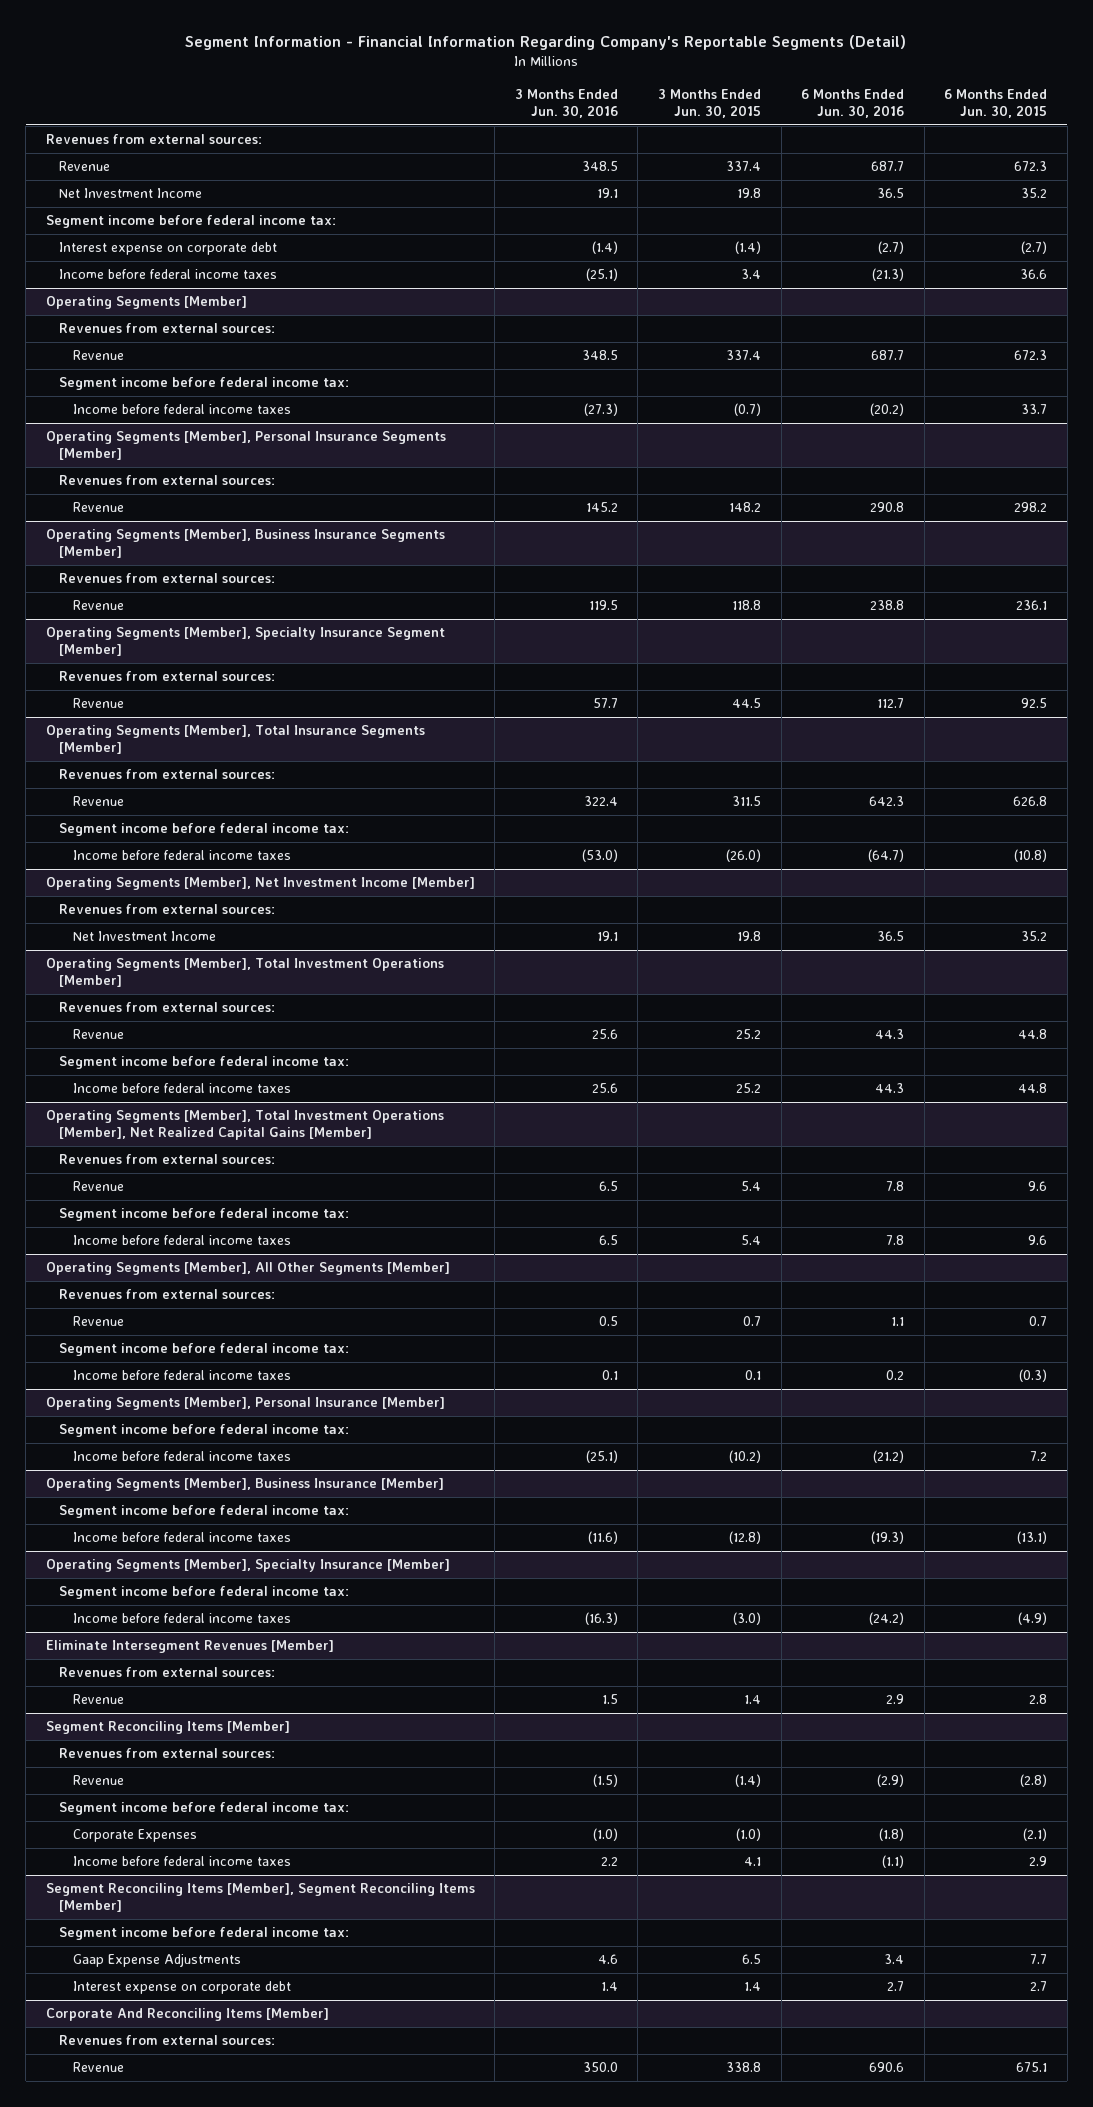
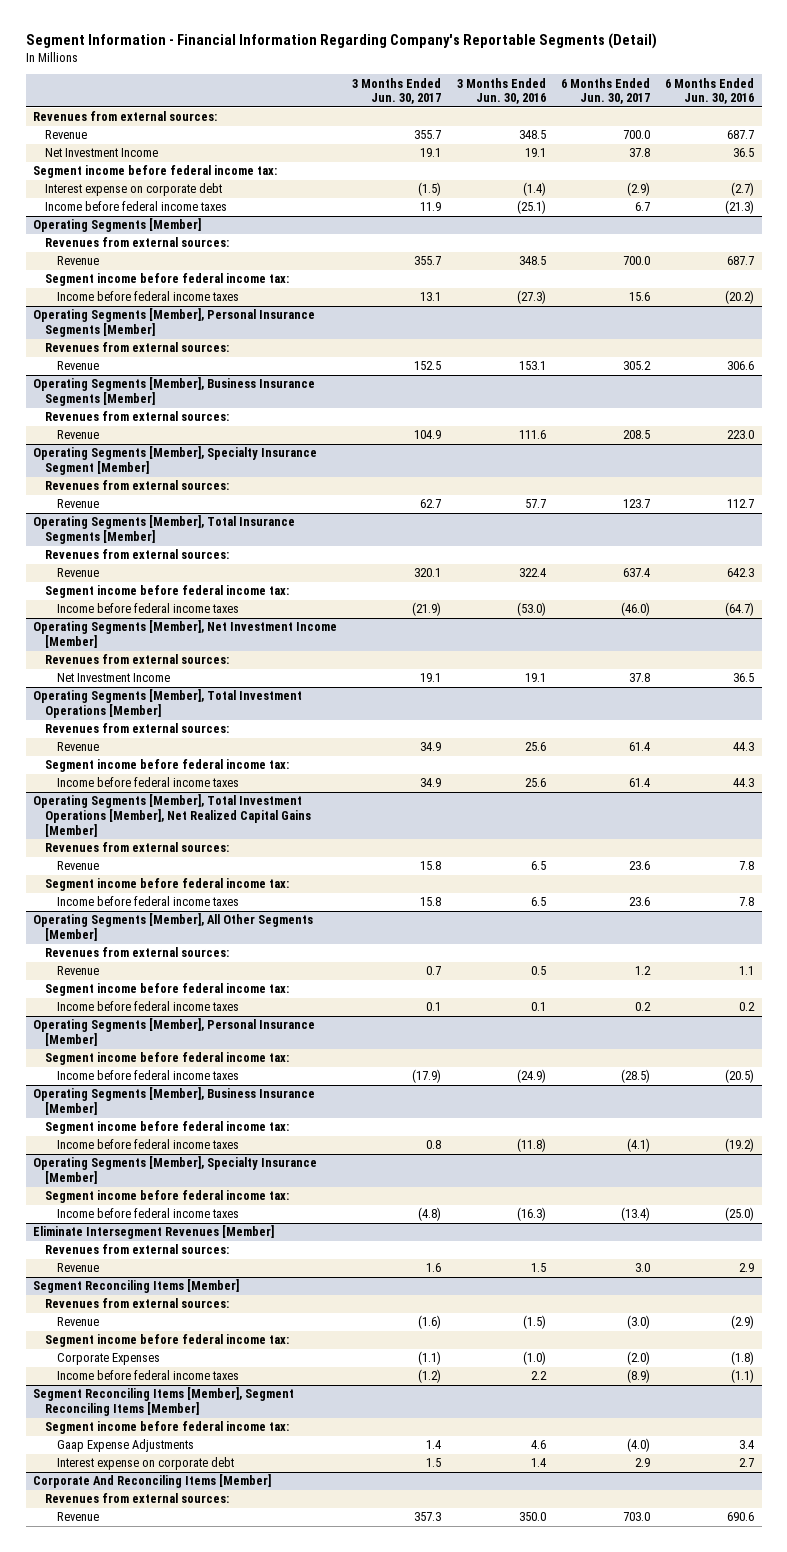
- | 3 Months Ended Jun. 30, 2016 | 3 Months Ended Jun. 30, 2015 | 6 Months Ended Jun. 30, 2016 | 6 Months Ended Jun. 30, 2015
+ | 3 Months Ended Jun. 30, 2017 | 3 Months Ended Jun. 30, 2016 | 6 Months Ended Jun. 30, 2017 | 6 Months Ended Jun. 30, 2016
@ Operating Segments [Member], Personal Insurance Segments [Member]
- Revenue | 145.2 | 148.2 | 290.8 | 298.2
+ Revenue | 152.5 | 153.1 | 305.2 | 306.6
@ Operating Segments [Member], Business Insurance Segments [Member]
- Revenue | 119.5 | 118.8 | 238.8 | 236.1
+ Revenue | 104.9 | 111.6 | 208.5 | 223.0
@ Operating Segments [Member], Personal Insurance [Member]
- Income before federal income taxes | (25.1) | (10.2) | (21.2) | 7.2
+ Income before federal income taxes | (17.9) | (24.9) | (28.5) | (20.5)
@ Operating Segments [Member], Business Insurance [Member]
- Income before federal income taxes | (11.6) | (12.8) | (19.3) | (13.1)
+ Income before federal income taxes | 0.8 | (11.8) | (4.1) | (19.2)
@ Operating Segments [Member], Specialty Insurance [Member]
- Income before federal income taxes | (16.3) | (3.0) | (24.2) | (4.9)
+ Income before federal income taxes | (4.8) | (16.3) | (13.4) | (25.0)

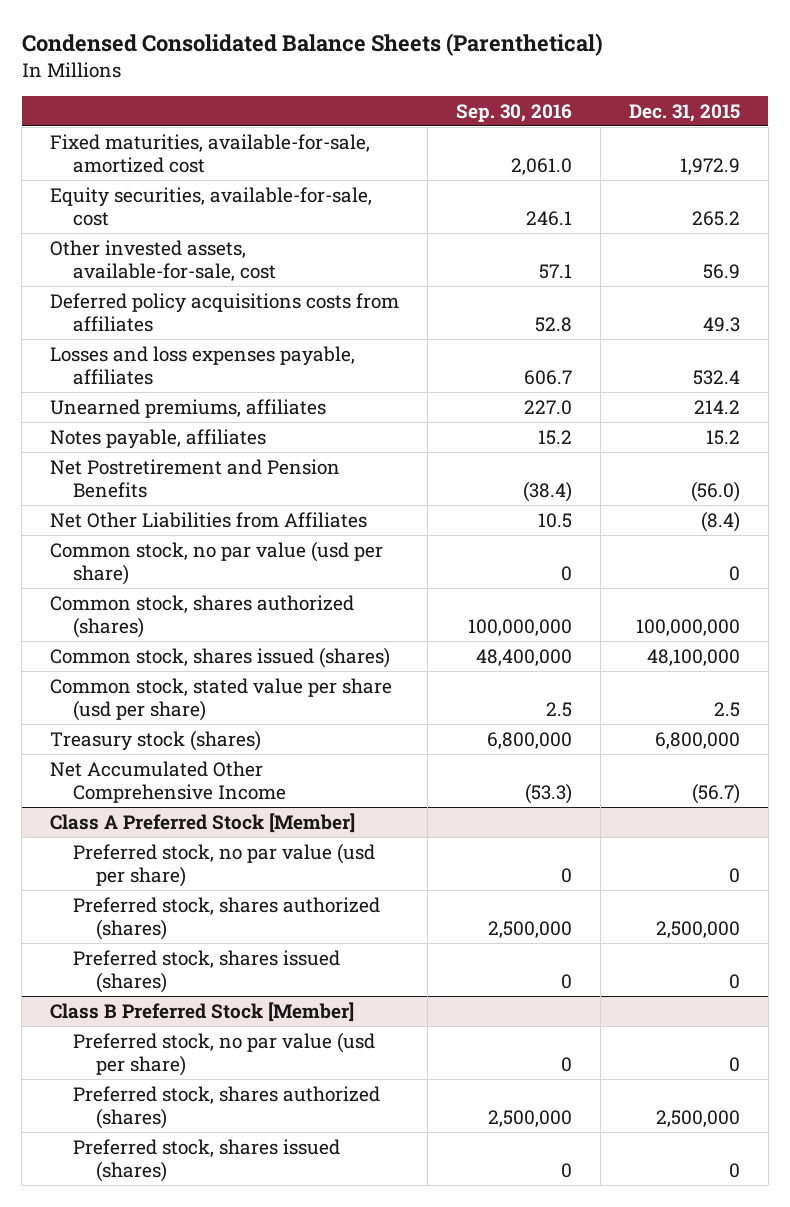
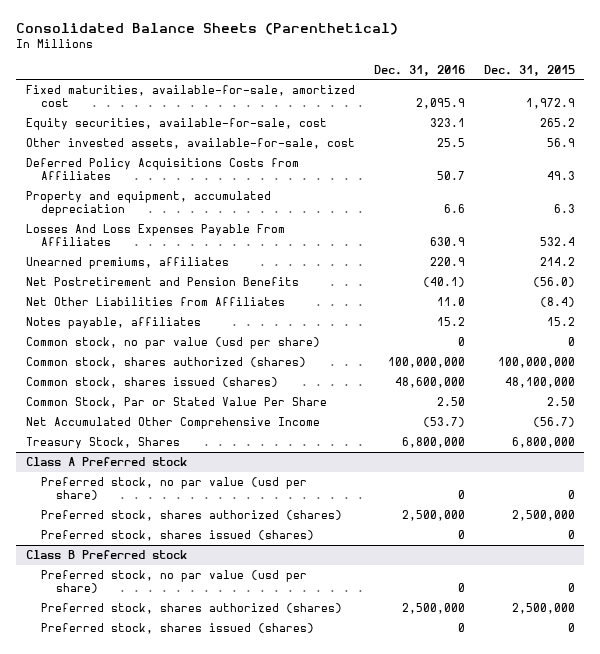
- Condensed Consolidated Balance Sheets (Parenthetical)
+ Consolidated Balance Sheets (Parenthetical)
- | Sep. 30, 2016 | Dec. 31, 2015
+ | Dec. 31, 2016 | Dec. 31, 2015
- Deferred policy acquisitions costs from affiliates | 52.8 | 49.3
- Losses and loss expenses payable, affiliates | 606.7 | 532.4
+ Deferred Policy Acquisitions Costs from Affiliates | 50.7 | 49.3
+ Property and equipment, accumulated depreciation | 6.6 | 6.3
+ Losses And Loss Expenses Payable From Affiliates | 630.9 | 532.4
moved down: Notes payable, affiliates | 15.2 | 15.2
- Common stock, stated value per share (usd per share) | 2.5 | 2.5
- Treasury stock (shares) | 6,800,000 | 6,800,000
+ Common Stock, Par or Stated Value Per Share | 2.50 | 2.50
- Class A Preferred Stock [Member]
+ Treasury Stock, Shares | 6,800,000 | 6,800,000
+ Class A Preferred stock
- Class B Preferred Stock [Member]
+ Class B Preferred stock

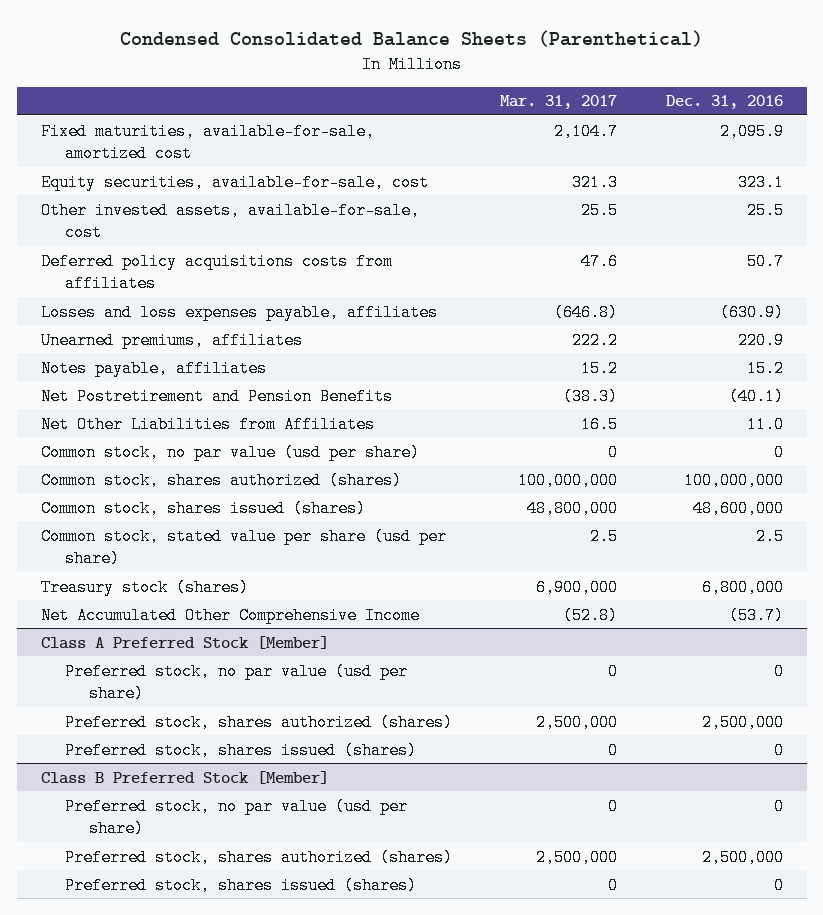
- Consolidated Balance Sheets (Parenthetical)
+ Condensed Consolidated Balance Sheets (Parenthetical)
- | Dec. 31, 2016 | Dec. 31, 2015
+ | Mar. 31, 2017 | Dec. 31, 2016
- Deferred Policy Acquisitions Costs from Affiliates | 50.7 | 49.3
- Property and equipment, accumulated depreciation | 6.6 | 6.3
- Losses And Loss Expenses Payable From Affiliates | 630.9 | 532.4
+ Deferred policy acquisitions costs from affiliates | 47.6 | 50.7
+ Losses and loss expenses payable, affiliates | (646.8) | (630.9)
moved up: Notes payable, affiliates | 15.2 | 15.2
- Common Stock, Par or Stated Value Per Share | 2.50 | 2.50
+ Common stock, stated value per share (usd per share) | 2.5 | 2.5
+ Treasury stock (shares) | 6,900,000 | 6,800,000
- Treasury Stock, Shares | 6,800,000 | 6,800,000
- Class A Preferred stock
+ Class A Preferred Stock [Member]
- Class B Preferred stock
+ Class B Preferred Stock [Member]

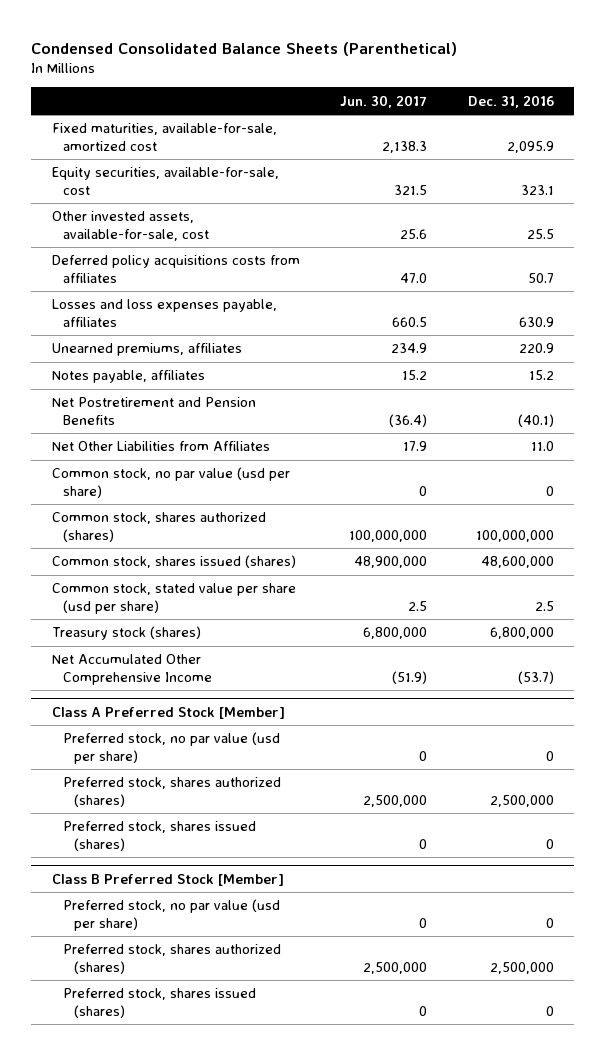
- | Mar. 31, 2017 | Dec. 31, 2016
+ | Jun. 30, 2017 | Dec. 31, 2016
- Losses and loss expenses payable, affiliates | (646.8) | (630.9)
+ Losses and loss expenses payable, affiliates | 660.5 | 630.9

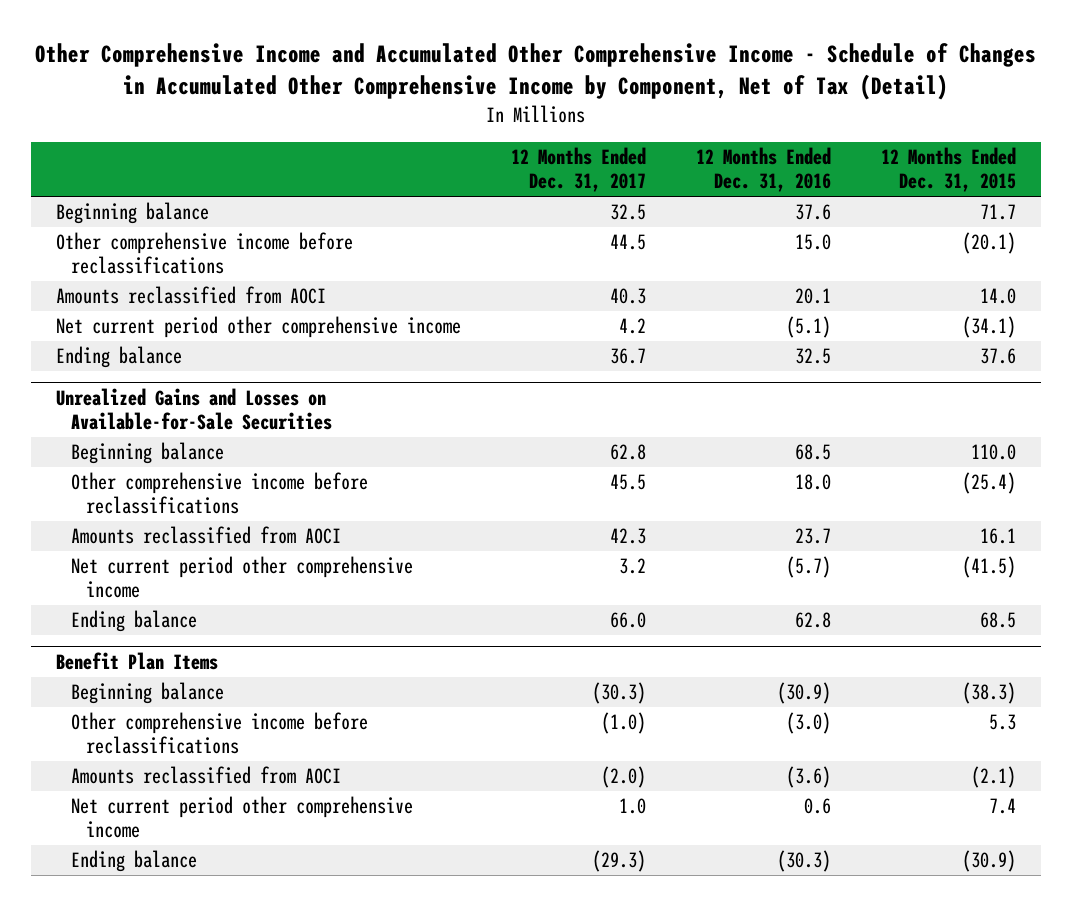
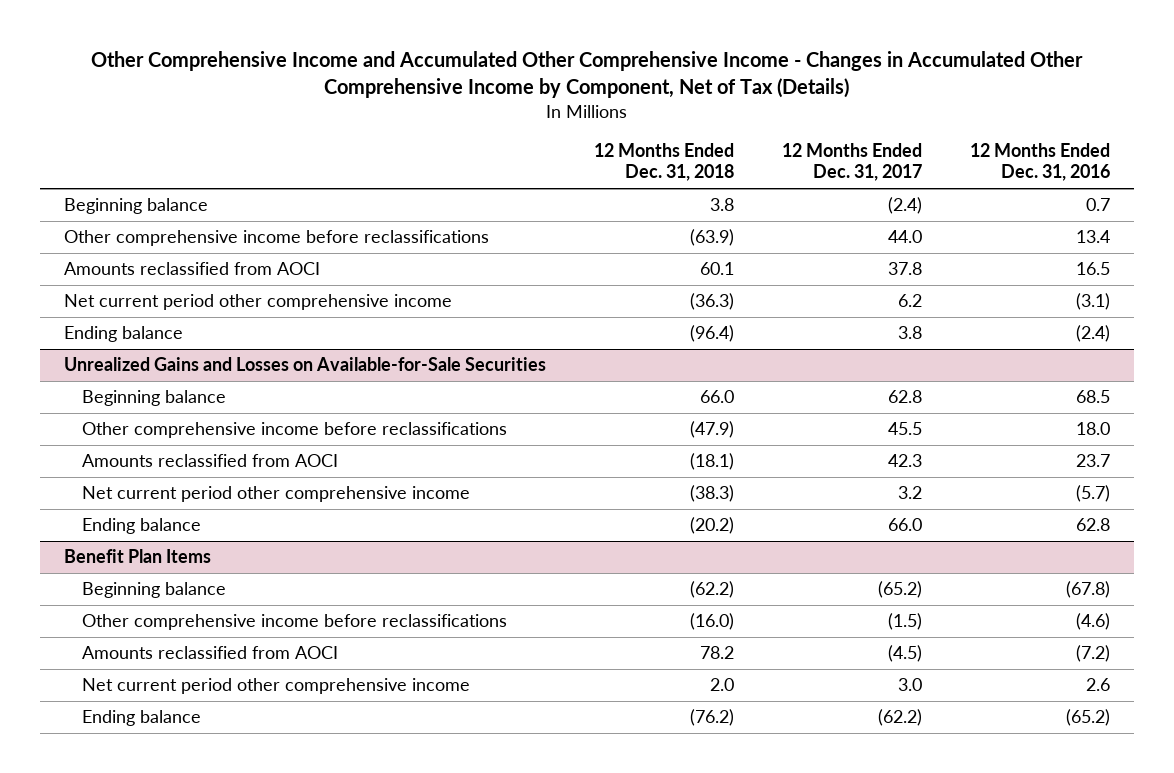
- Other Comprehensive Income and Accumulated Other Comprehensive Income - Schedule of Changes in Accumulated Other Comprehensive Income by Component, Net of Tax (Detail)
+ Other Comprehensive Income and Accumulated Other Comprehensive Income - Changes in Accumulated Other Comprehensive Income by Component, Net of Tax (Details)
- | 12 Months Ended Dec. 31, 2017 | 12 Months Ended Dec. 31, 2016 | 12 Months Ended Dec. 31, 2015
+ | 12 Months Ended Dec. 31, 2018 | 12 Months Ended Dec. 31, 2017 | 12 Months Ended Dec. 31, 2016
- Beginning balance | 32.5 | 37.6 | 71.7
- Other comprehensive income before reclassifications | 44.5 | 15.0 | (20.1)
- Amounts reclassified from AOCI | 40.3 | 20.1 | 14.0
- Net current period other comprehensive income | 4.2 | (5.1) | (34.1)
- Ending balance | 36.7 | 32.5 | 37.6
+ Beginning balance | 3.8 | (2.4) | 0.7
+ Other comprehensive income before reclassifications | (63.9) | 44.0 | 13.4
+ Amounts reclassified from AOCI | 60.1 | 37.8 | 16.5
+ Net current period other comprehensive income | (36.3) | 6.2 | (3.1)
+ Ending balance | (96.4) | 3.8 | (2.4)
@ Benefit Plan Items
- Beginning balance | (30.3) | (30.9) | (38.3)
- Other comprehensive income before reclassifications | (1.0) | (3.0) | 5.3
- Amounts reclassified from AOCI | (2.0) | (3.6) | (2.1)
- Net current period other comprehensive income | 1.0 | 0.6 | 7.4
- Ending balance | (29.3) | (30.3) | (30.9)
+ Beginning balance | (62.2) | (65.2) | (67.8)
+ Other comprehensive income before reclassifications | (16.0) | (1.5) | (4.6)
+ Amounts reclassified from AOCI | 78.2 | (4.5) | (7.2)
+ Net current period other comprehensive income | 2.0 | 3.0 | 2.6
+ Ending balance | (76.2) | (62.2) | (65.2)

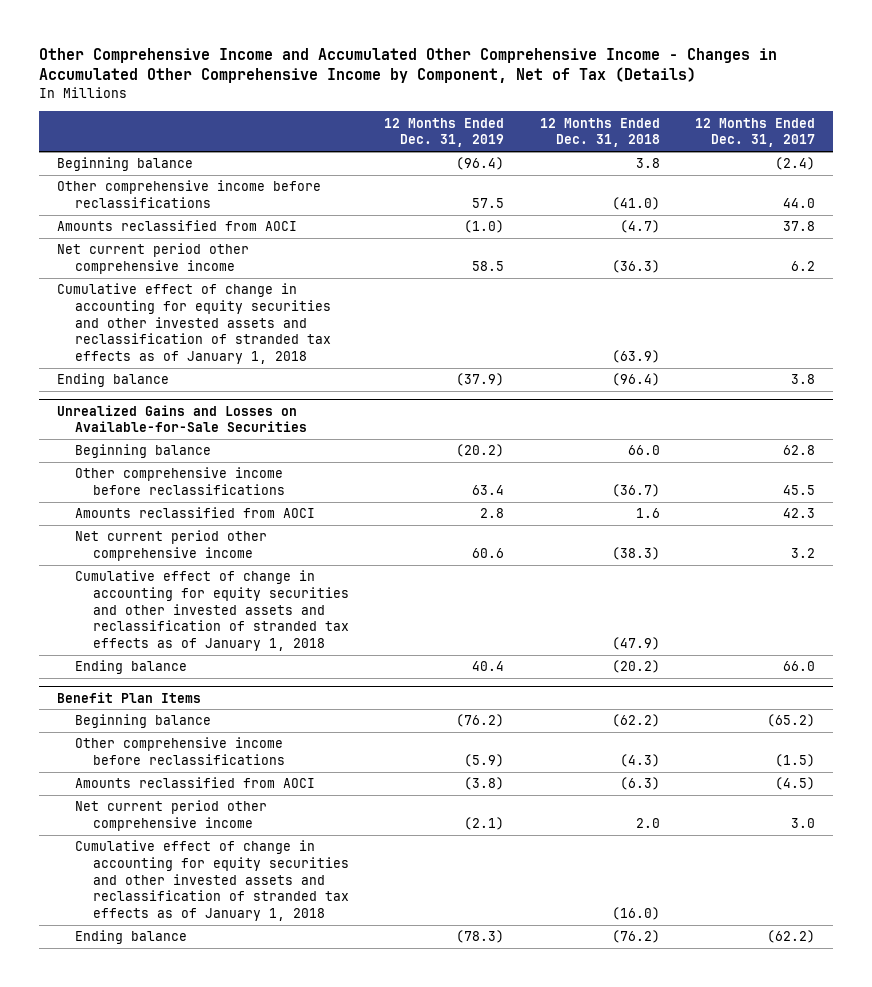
- | 12 Months Ended Dec. 31, 2018 | 12 Months Ended Dec. 31, 2017 | 12 Months Ended Dec. 31, 2016
+ | 12 Months Ended Dec. 31, 2019 | 12 Months Ended Dec. 31, 2018 | 12 Months Ended Dec. 31, 2017
- Other comprehensive income before reclassifications | (63.9) | 44.0 | 13.4
- Amounts reclassified from AOCI | 60.1 | 37.8 | 16.5
+ Other comprehensive income before reclassifications | 57.5 | (41.0) | 44.0
+ Amounts reclassified from AOCI | (1.0) | (4.7) | 37.8
+ Cumulative effect of change in accounting for equity securities and other invested assets and reclassification of stranded tax effects as of January 1, 2018 | | (63.9) |
@ Unrealized Gains and Losses on Available-for-Sale Securities
- Other comprehensive income before reclassifications | (47.9) | 45.5 | 18.0
- Amounts reclassified from AOCI | (18.1) | 42.3 | 23.7
+ Other comprehensive income before reclassifications | 63.4 | (36.7) | 45.5
+ Amounts reclassified from AOCI | 2.8 | 1.6 | 42.3
+ Cumulative effect of change in accounting for equity securities and other invested assets and reclassification of stranded tax effects as of January 1, 2018 | | (47.9) |
@ Benefit Plan Items
- Other comprehensive income before reclassifications | (16.0) | (1.5) | (4.6)
- Amounts reclassified from AOCI | 78.2 | (4.5) | (7.2)
+ Other comprehensive income before reclassifications | (5.9) | (4.3) | (1.5)
+ Amounts reclassified from AOCI | (3.8) | (6.3) | (4.5)
+ Cumulative effect of change in accounting for equity securities and other invested assets and reclassification of stranded tax effects as of January 1, 2018 | | (16.0) |

